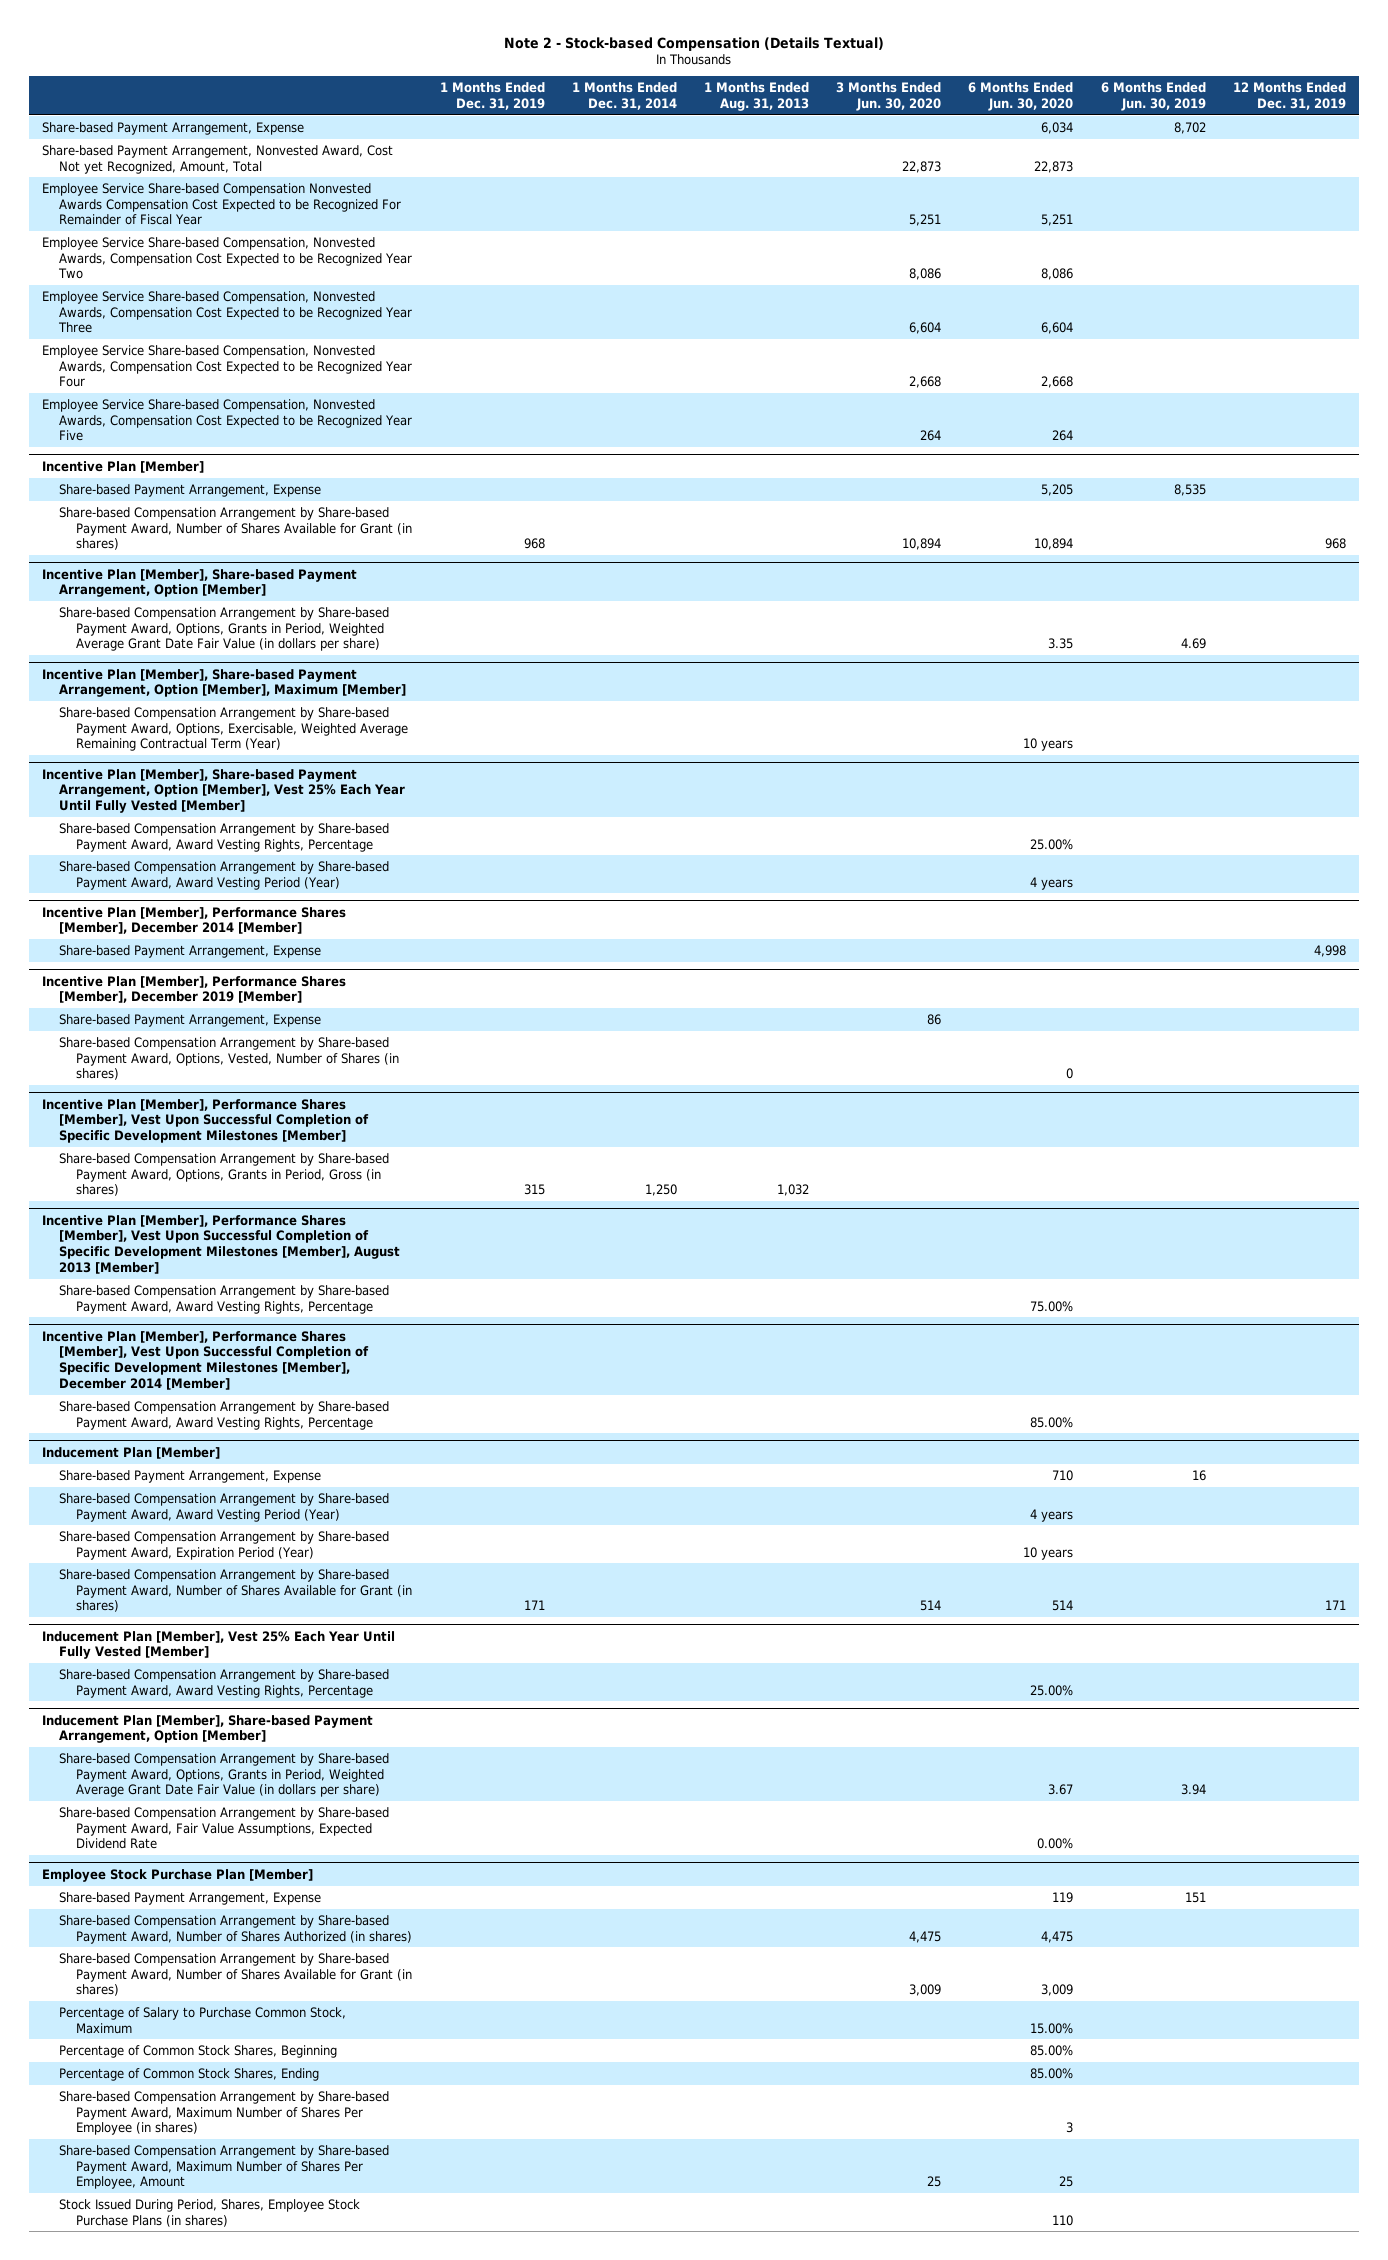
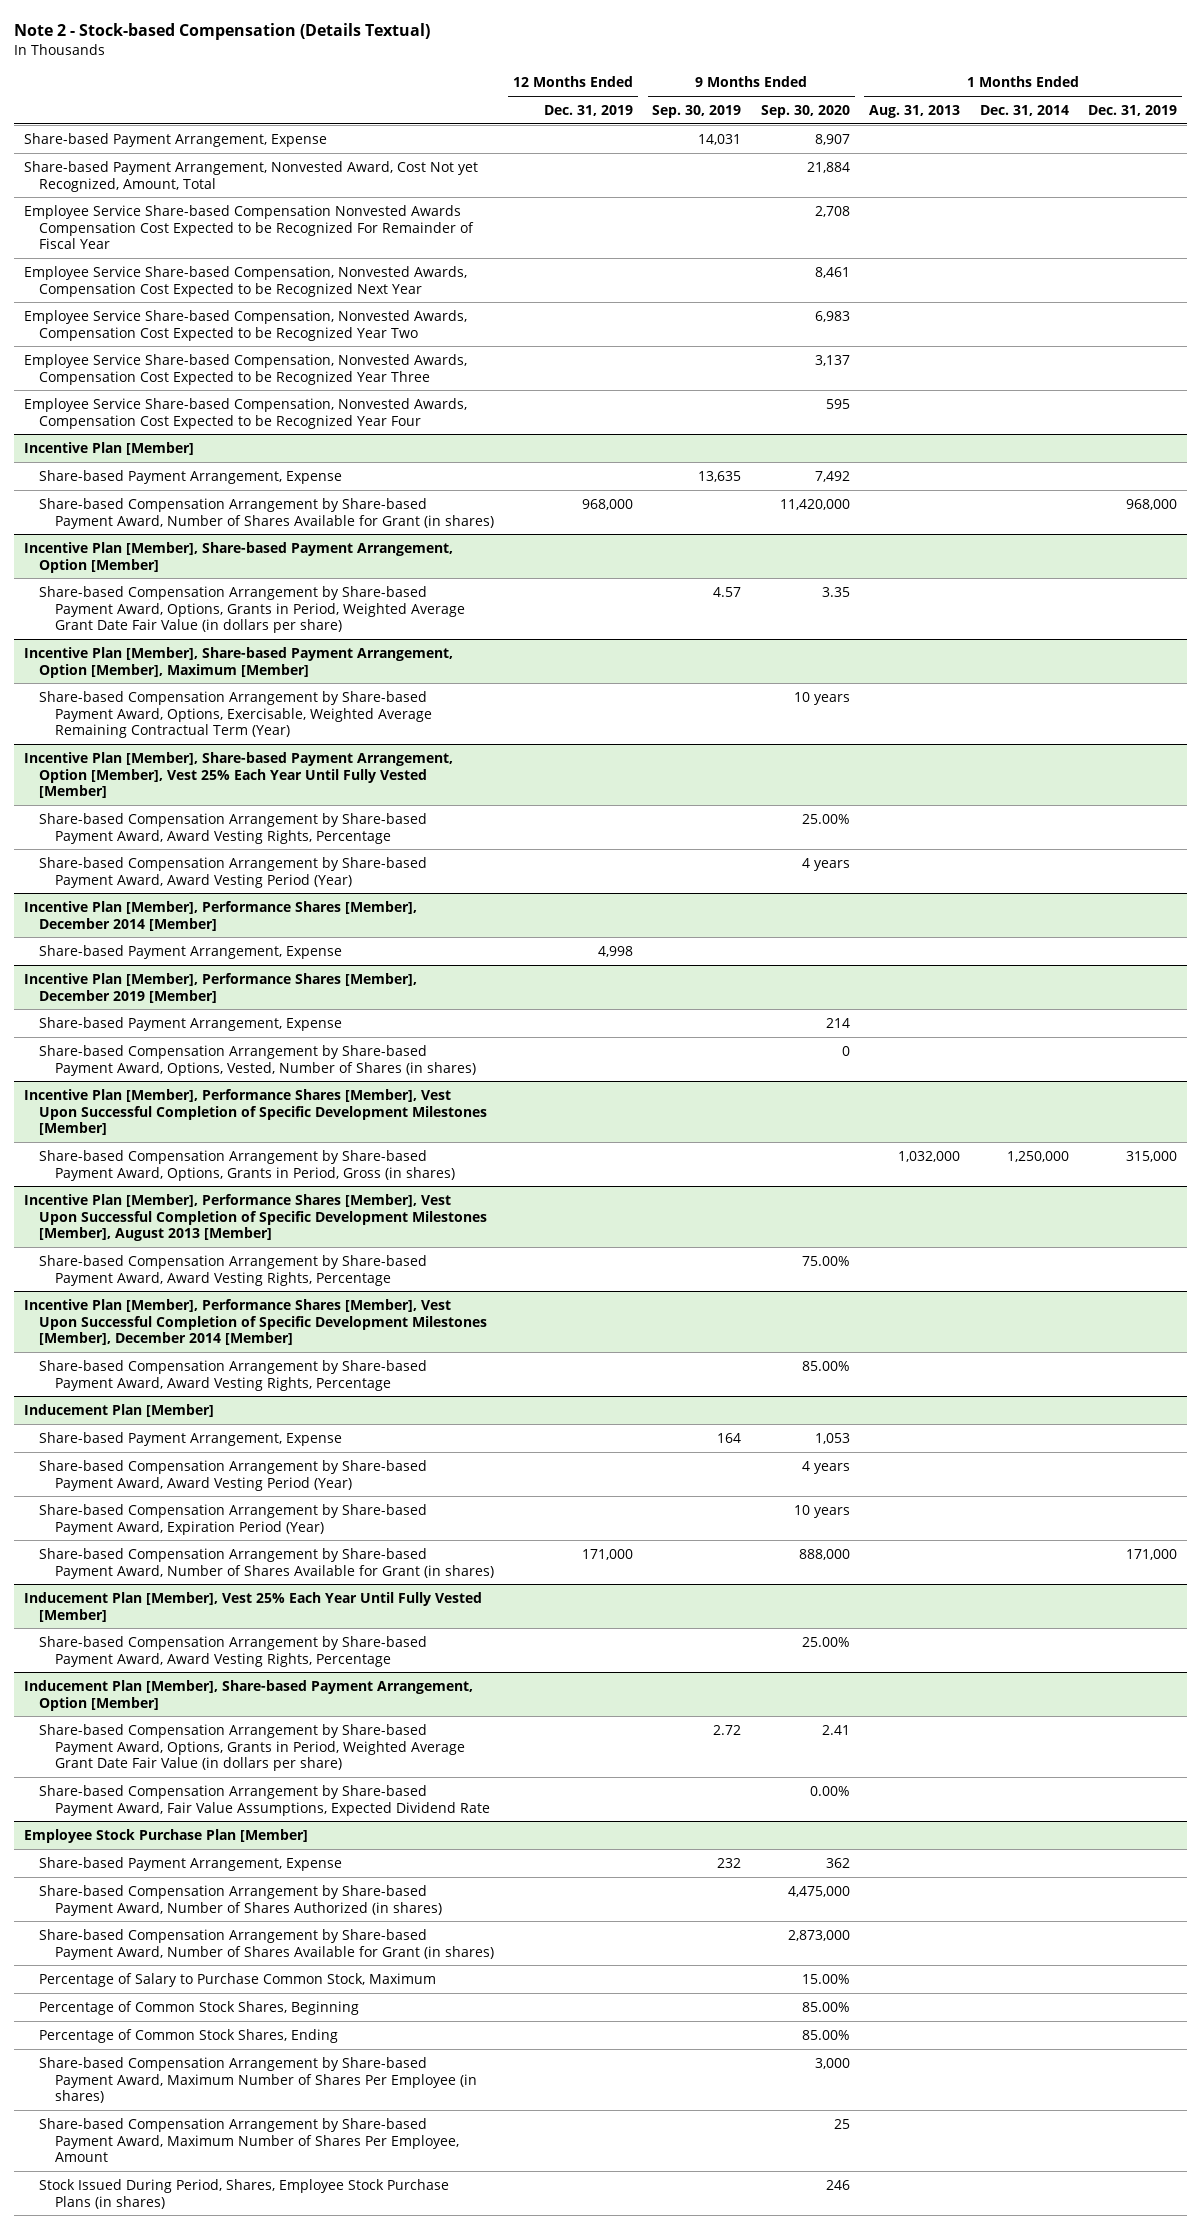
- | 1 Months Ended Dec. 31, 2019 | 1 Months Ended Dec. 31, 2014 | 1 Months Ended Aug. 31, 2013 | 3 Months Ended Jun. 30, 2020 | 6 Months Ended Jun. 30, 2020 | 6 Months Ended Jun. 30, 2019 | 12 Months Ended Dec. 31, 2019
+ | 12 Months Ended Dec. 31, 2019 | 9 Months Ended Sep. 30, 2019 | 9 Months Ended Sep. 30, 2020 | 1 Months Ended Aug. 31, 2013 | 1 Months Ended Dec. 31, 2014 | 1 Months Ended Dec. 31, 2019
+ Employee Service Share-based Compensation, Nonvested Awards, Compensation Cost Expected to be Recognized Next Year | | | 8,461 | | |
- Employee Service Share-based Compensation, Nonvested Awards, Compensation Cost Expected to be Recognized Year Five | | | | 264 | 264 | |
@ Incentive Plan [Member]
- Share-based Compensation Arrangement by Share-based Payment Award, Number of Shares Available for Grant (in shares) | 968 | | | 10,894 | 10,894 | | 968
+ Share-based Compensation Arrangement by Share-based Payment Award, Number of Shares Available for Grant (in shares) | 968,000 | | 11,420,000 | | | 968,000
@ Incentive Plan [Member], Performance Shares [Member], Vest Upon Successful Completion of Specific Development Milestones [Member]
- Share-based Compensation Arrangement by Share-based Payment Award, Options, Grants in Period, Gross (in shares) | 315 | 1,250 | 1,032 | | | |
+ Share-based Compensation Arrangement by Share-based Payment Award, Options, Grants in Period, Gross (in shares) | | | | 1,032,000 | 1,250,000 | 315,000
@ Inducement Plan [Member]
- Share-based Compensation Arrangement by Share-based Payment Award, Number of Shares Available for Grant (in shares) | 171 | | | 514 | 514 | | 171
+ Share-based Compensation Arrangement by Share-based Payment Award, Number of Shares Available for Grant (in shares) | 171,000 | | 888,000 | | | 171,000

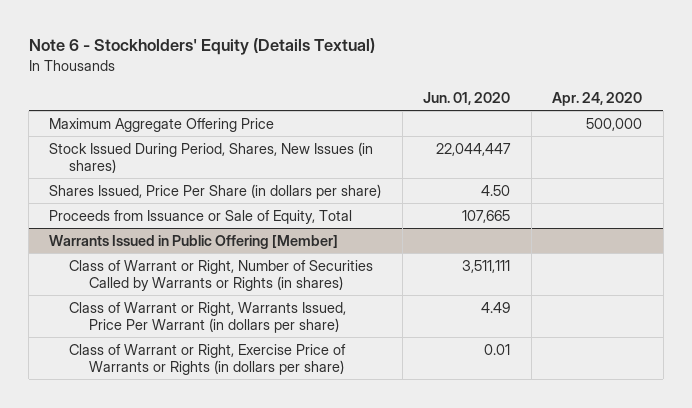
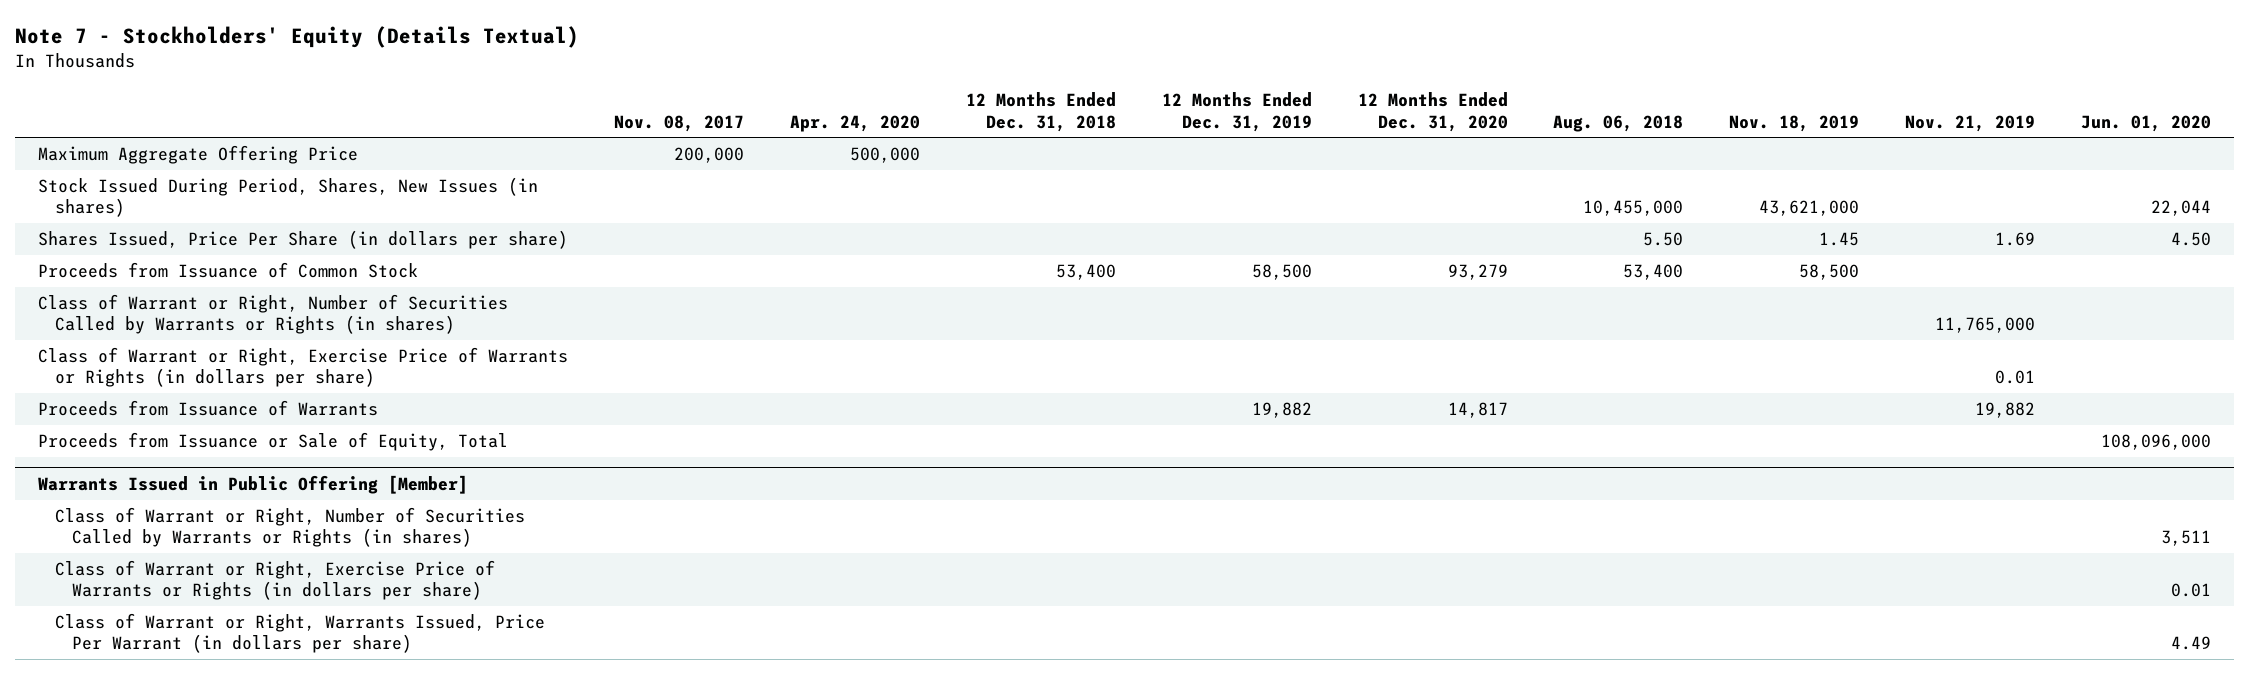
- Note 6 - Stockholders' Equity (Details Textual)
+ Note 7 - Stockholders' Equity (Details Textual)
- | Jun. 01, 2020 | Apr. 24, 2020
+ | Nov. 08, 2017 | Apr. 24, 2020 | 12 Months Ended Dec. 31, 2018 | 12 Months Ended Dec. 31, 2019 | 12 Months Ended Dec. 31, 2020 | Aug. 06, 2018 | Nov. 18, 2019 | Nov. 21, 2019 | Jun. 01, 2020
- Stock Issued During Period, Shares, New Issues (in shares) | 22,044,447 |
+ Stock Issued During Period, Shares, New Issues (in shares) | | | | | | 10,455,000 | 43,621,000 | | 22,044
- Proceeds from Issuance or Sale of Equity, Total | 107,665 |
+ Proceeds from Issuance of Common Stock | | | 53,400 | 58,500 | 93,279 | 53,400 | 58,500 | |
+ Class of Warrant or Right, Number of Securities Called by Warrants or Rights (in shares) | | | | | | | | 11,765,000 |
+ Class of Warrant or Right, Exercise Price of Warrants or Rights (in dollars per share) | | | | | | | | 0.01 |
+ Proceeds from Issuance of Warrants | | | | 19,882 | 14,817 | | | 19,882 |
+ Proceeds from Issuance or Sale of Equity, Total | | | | | | | | | 108,096,000
@ Warrants Issued in Public Offering [Member]
- Class of Warrant or Right, Number of Securities Called by Warrants or Rights (in shares) | 3,511,111 |
+ Class of Warrant or Right, Number of Securities Called by Warrants or Rights (in shares) | | | | | | | | | 3,511
moved down: Class of Warrant or Right, Warrants Issued, Price Per Warrant (in dollars per share) | | | | | | | | | 4.49

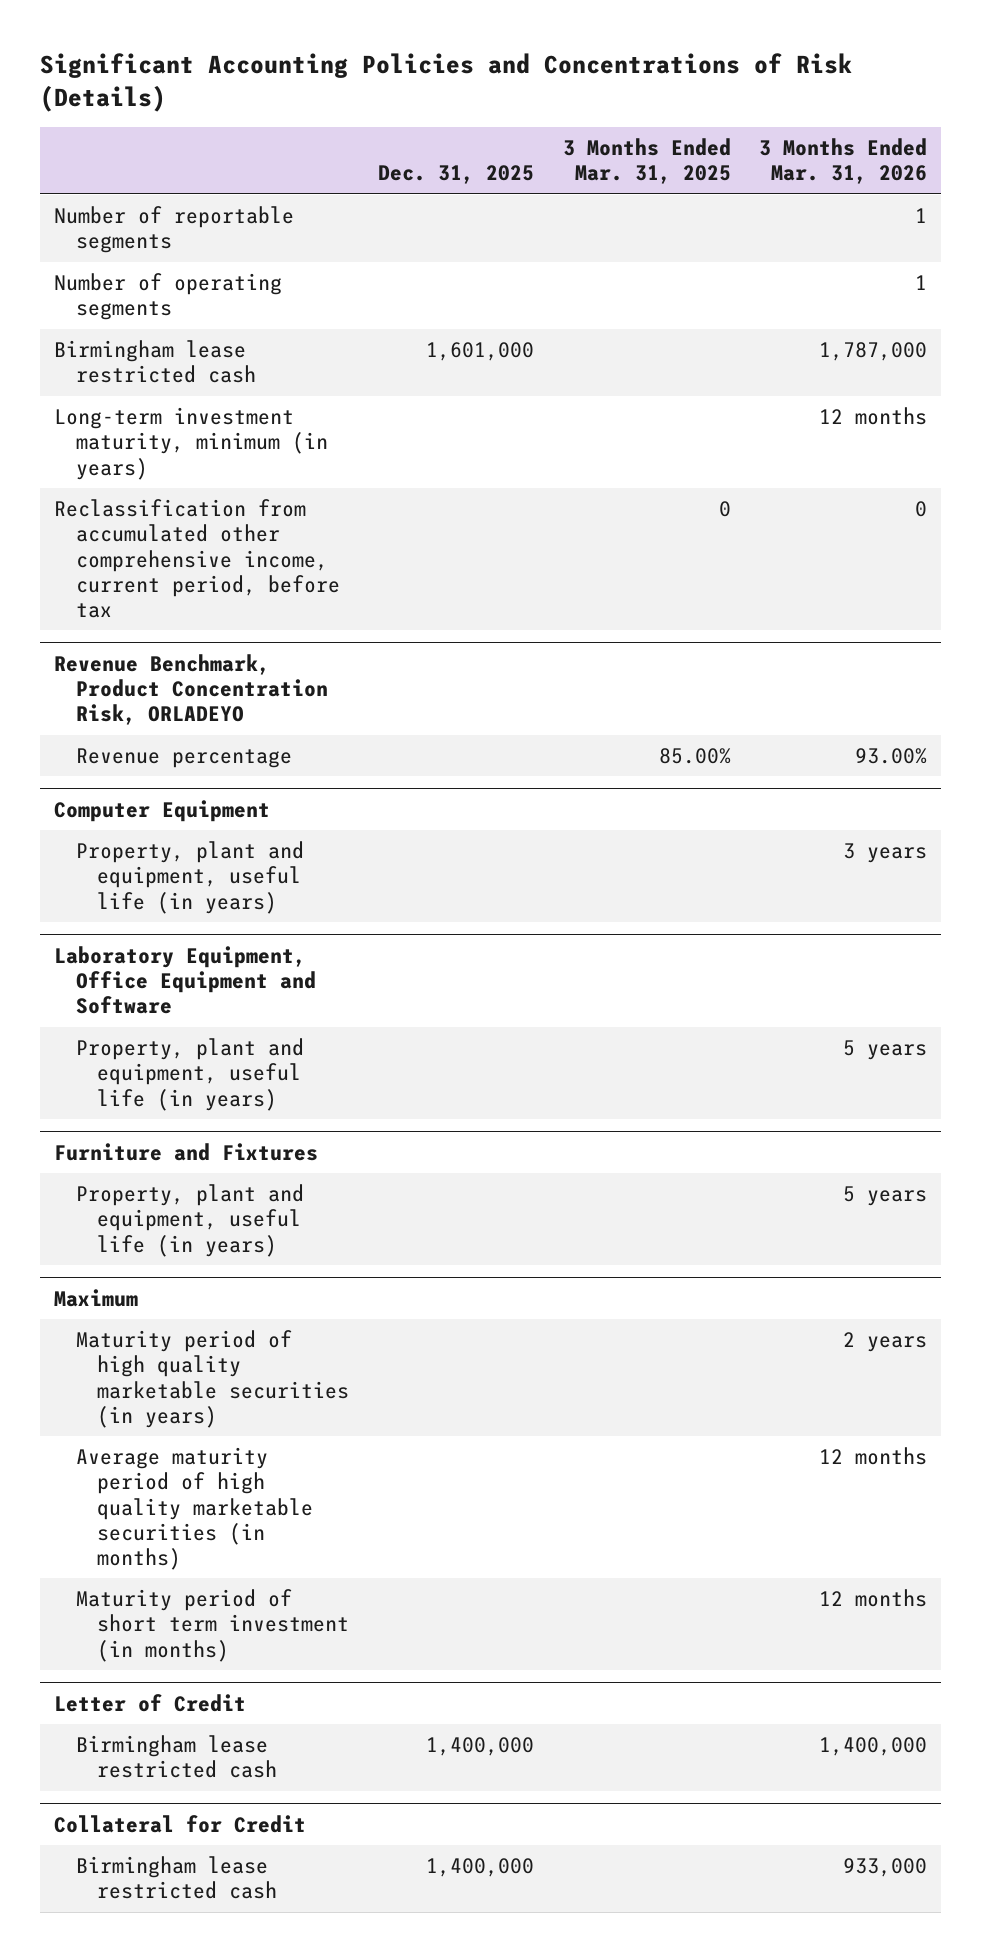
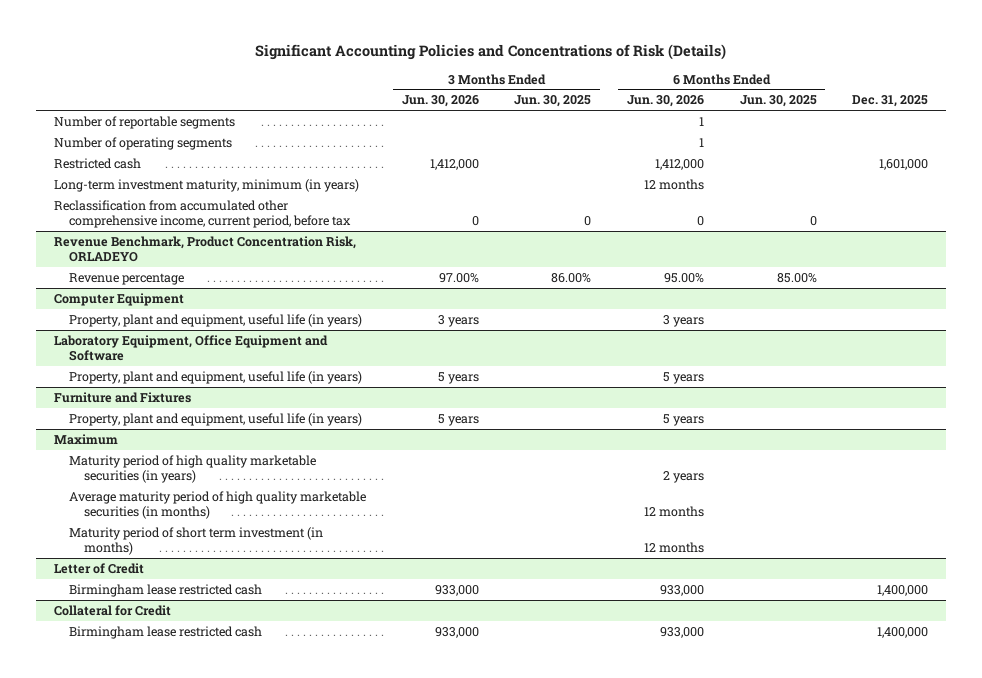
- | Dec. 31, 2025 | 3 Months Ended Mar. 31, 2025 | 3 Months Ended Mar. 31, 2026
+ | 3 Months Ended Jun. 30, 2026 | 3 Months Ended Jun. 30, 2025 | 6 Months Ended Jun. 30, 2026 | 6 Months Ended Jun. 30, 2025 | Dec. 31, 2025
- Birmingham lease restricted cash | 1,601,000 | | 1,787,000
+ Restricted cash | 1,412,000 | | 1,412,000 | | 1,601,000

